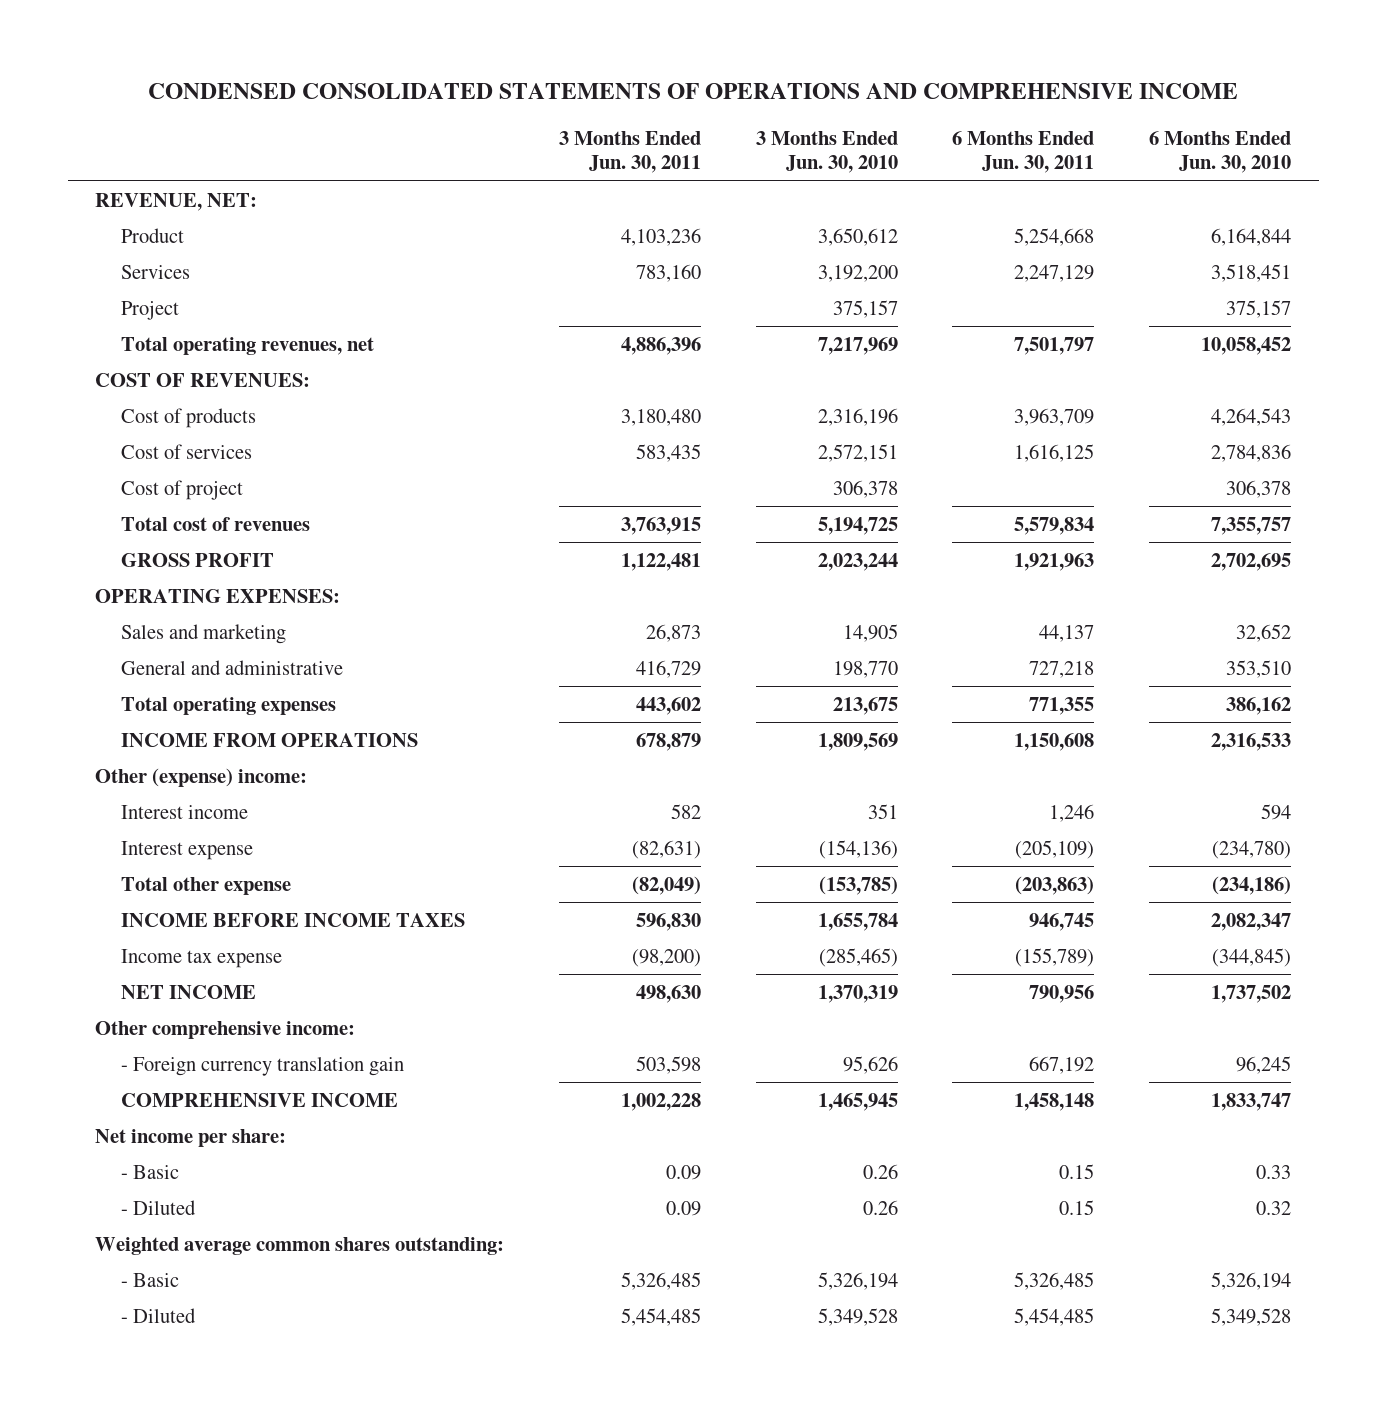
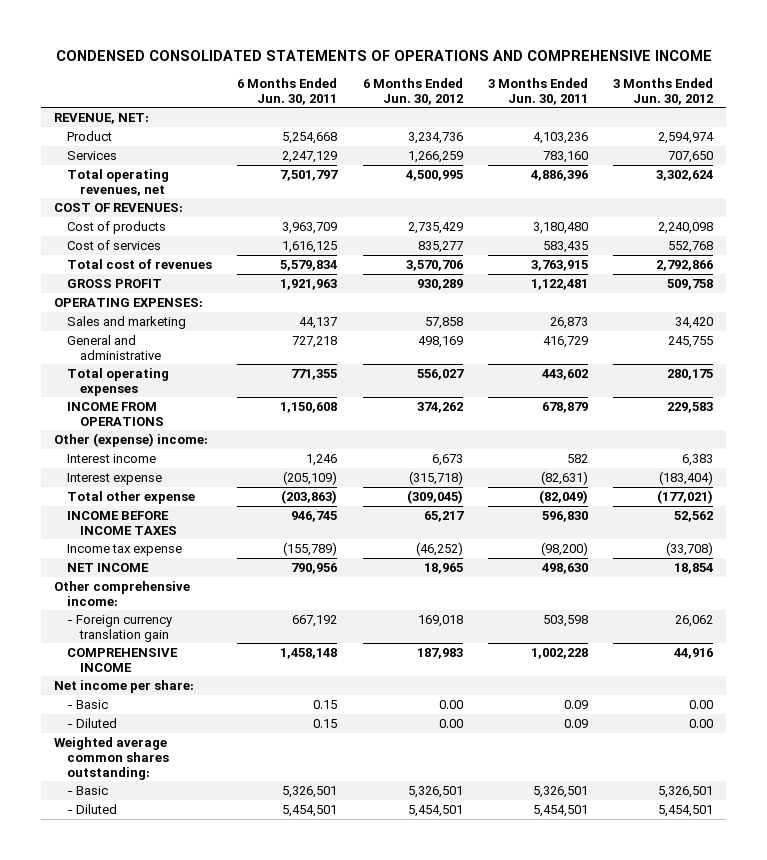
- | 3 Months Ended Jun. 30, 2011 | 3 Months Ended Jun. 30, 2010 | 6 Months Ended Jun. 30, 2011 | 6 Months Ended Jun. 30, 2010
+ | 6 Months Ended Jun. 30, 2011 | 6 Months Ended Jun. 30, 2012 | 3 Months Ended Jun. 30, 2011 | 3 Months Ended Jun. 30, 2012
- Project | | 375,157 | | 375,157
- Cost of project | | 306,378 | | 306,378
- - Basic | 5,326,485 | 5,326,194 | 5,326,485 | 5,326,194
- - Diluted | 5,454,485 | 5,349,528 | 5,454,485 | 5,349,528
+ - Basic | 5,326,501 | 5,326,501 | 5,326,501 | 5,326,501
+ - Diluted | 5,454,501 | 5,454,501 | 5,454,501 | 5,454,501

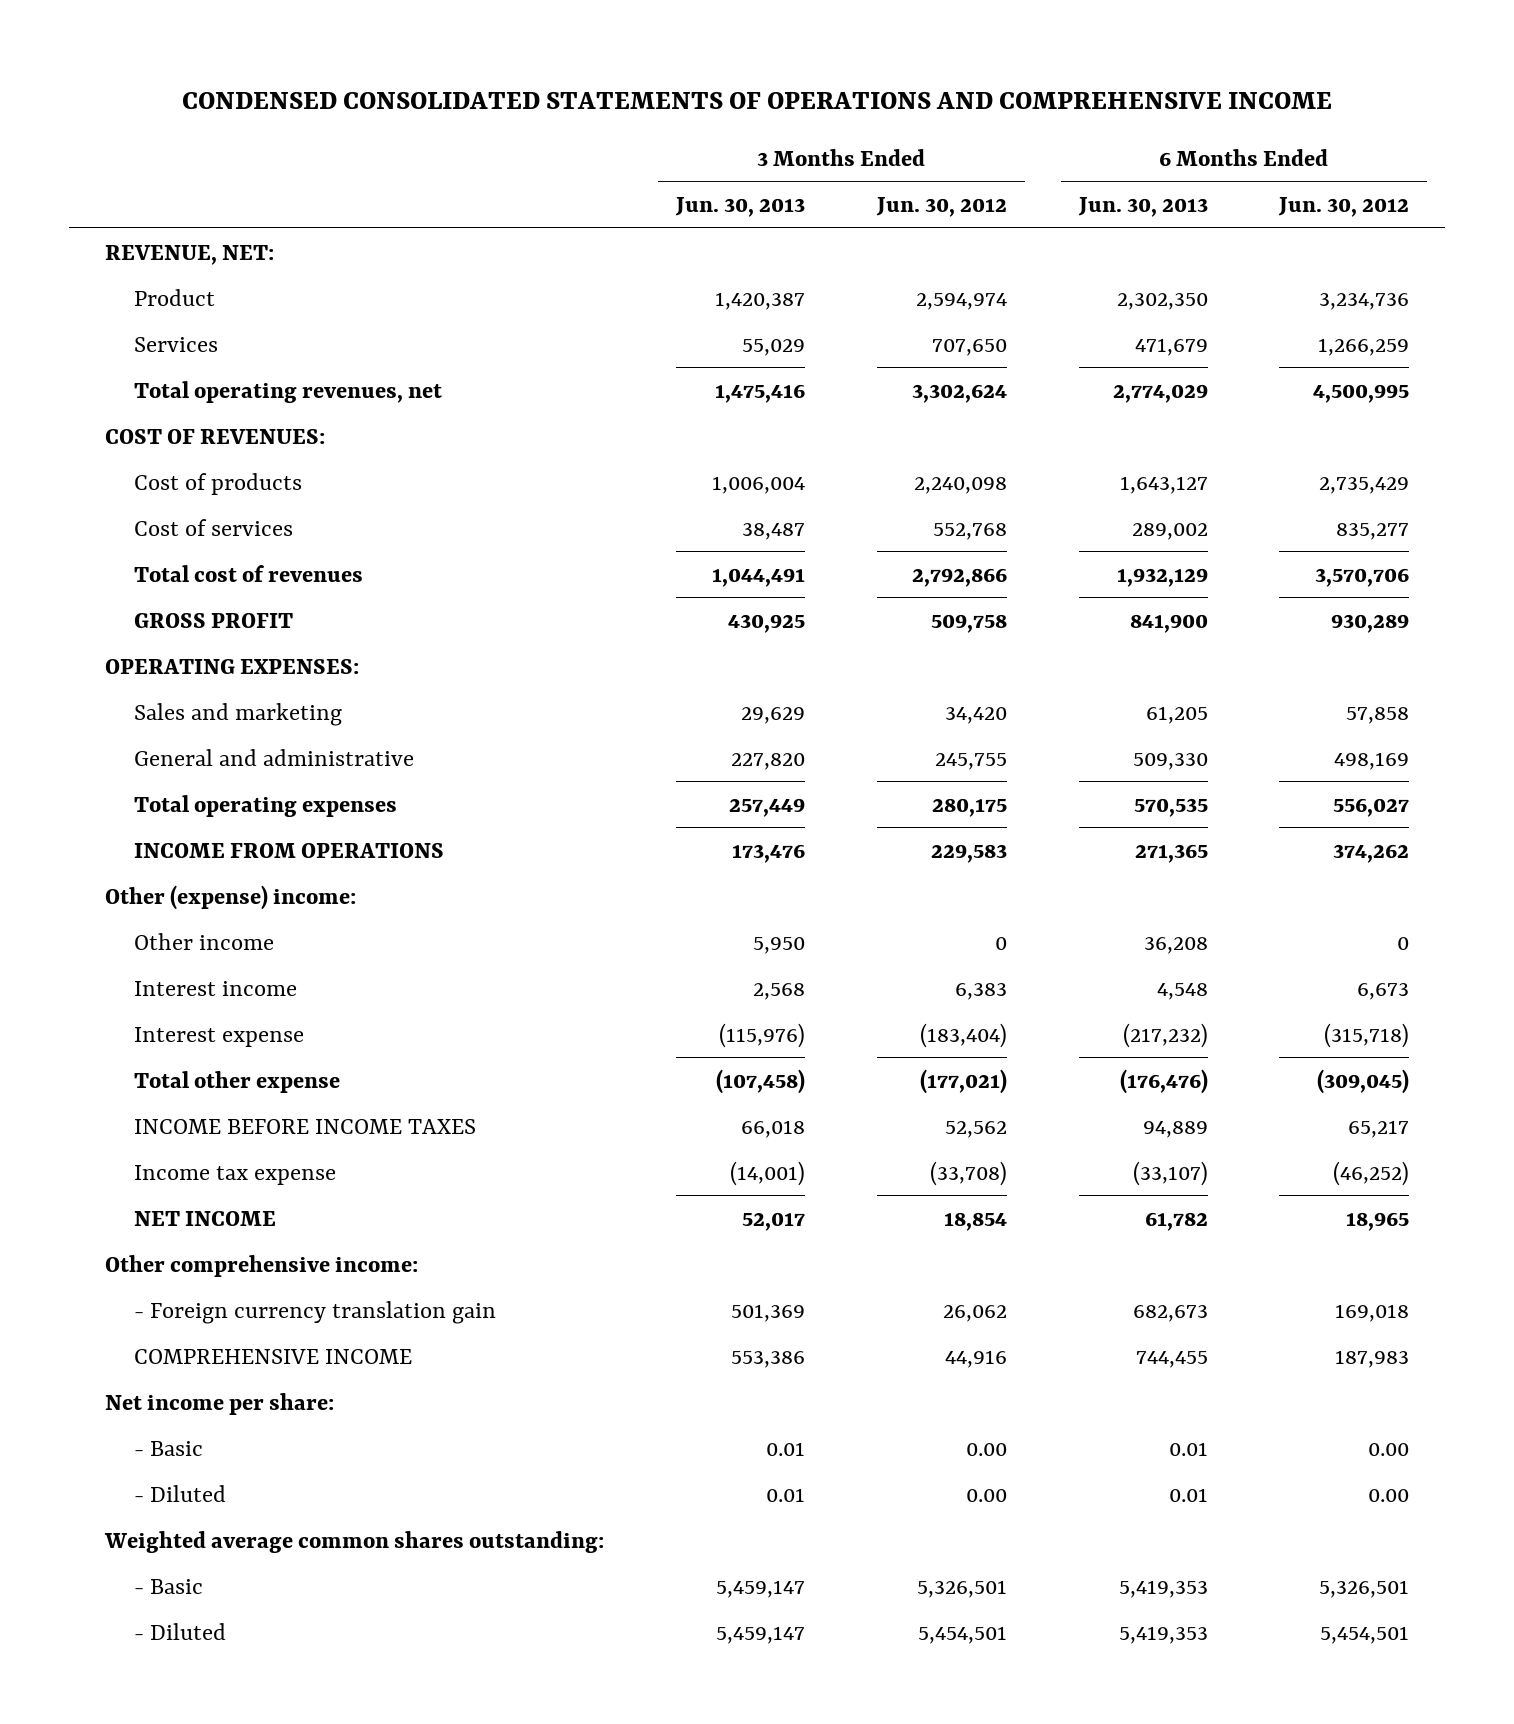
- | 6 Months Ended Jun. 30, 2011 | 6 Months Ended Jun. 30, 2012 | 3 Months Ended Jun. 30, 2011 | 3 Months Ended Jun. 30, 2012
+ | 3 Months Ended Jun. 30, 2013 | 3 Months Ended Jun. 30, 2012 | 6 Months Ended Jun. 30, 2013 | 6 Months Ended Jun. 30, 2012
+ Other income | 5,950 | 0 | 36,208 | 0

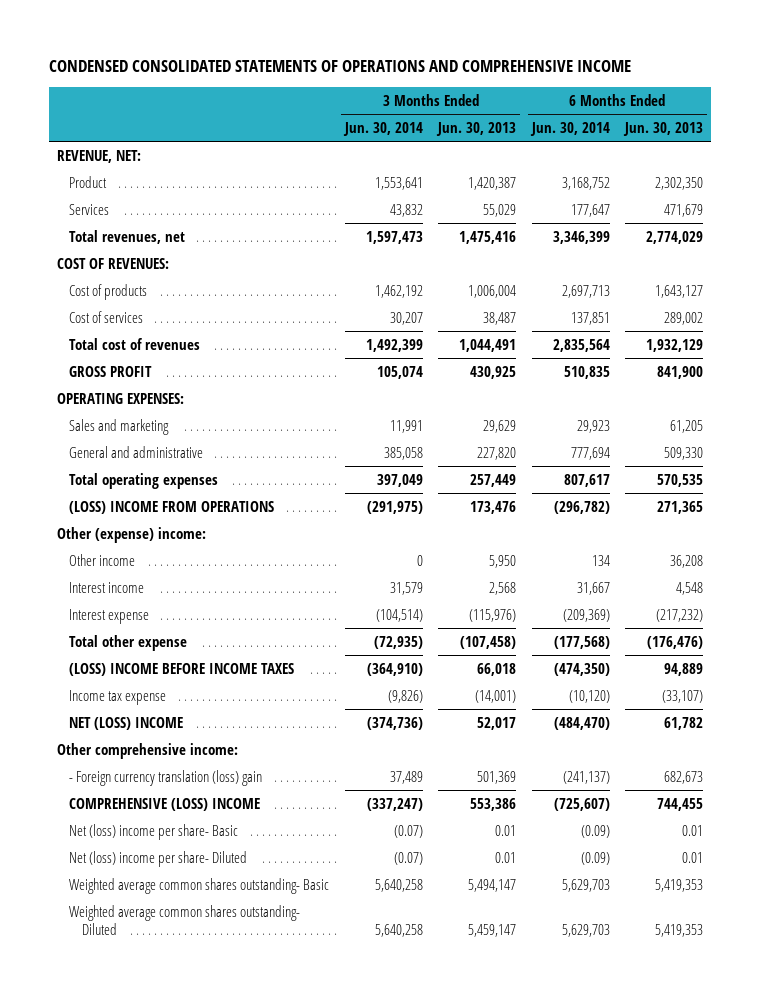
- | 3 Months Ended Jun. 30, 2013 | 3 Months Ended Jun. 30, 2012 | 6 Months Ended Jun. 30, 2013 | 6 Months Ended Jun. 30, 2012
+ | 3 Months Ended Jun. 30, 2014 | 3 Months Ended Jun. 30, 2013 | 6 Months Ended Jun. 30, 2014 | 6 Months Ended Jun. 30, 2013
- Total operating revenues, net | 1,475,416 | 3,302,624 | 2,774,029 | 4,500,995
+ Total revenues, net | 1,597,473 | 1,475,416 | 3,346,399 | 2,774,029
- INCOME FROM OPERATIONS | 173,476 | 229,583 | 271,365 | 374,262
+ (LOSS) INCOME FROM OPERATIONS | (291,975) | 173,476 | (296,782) | 271,365
- INCOME BEFORE INCOME TAXES | 66,018 | 52,562 | 94,889 | 65,217
+ (LOSS) INCOME BEFORE INCOME TAXES | (364,910) | 66,018 | (474,350) | 94,889
- NET INCOME | 52,017 | 18,854 | 61,782 | 18,965
+ NET (LOSS) INCOME | (374,736) | 52,017 | (484,470) | 61,782
- - Foreign currency translation gain | 501,369 | 26,062 | 682,673 | 169,018
- COMPREHENSIVE INCOME | 553,386 | 44,916 | 744,455 | 187,983
- Net income per share:
- - Basic | 0.01 | 0.00 | 0.01 | 0.00
- - Diluted | 0.01 | 0.00 | 0.01 | 0.00
- Weighted average common shares outstanding:
- - Basic | 5,459,147 | 5,326,501 | 5,419,353 | 5,326,501
- - Diluted | 5,459,147 | 5,454,501 | 5,419,353 | 5,454,501
+ - Foreign currency translation (loss) gain | 37,489 | 501,369 | (241,137) | 682,673
+ COMPREHENSIVE (LOSS) INCOME | (337,247) | 553,386 | (725,607) | 744,455
+ Net (loss) income per share- Basic | (0.07) | 0.01 | (0.09) | 0.01
+ Net (loss) income per share- Diluted | (0.07) | 0.01 | (0.09) | 0.01
+ Weighted average common shares outstanding- Basic | 5,640,258 | 5,494,147 | 5,629,703 | 5,419,353
+ Weighted average common shares outstanding- Diluted | 5,640,258 | 5,459,147 | 5,629,703 | 5,419,353

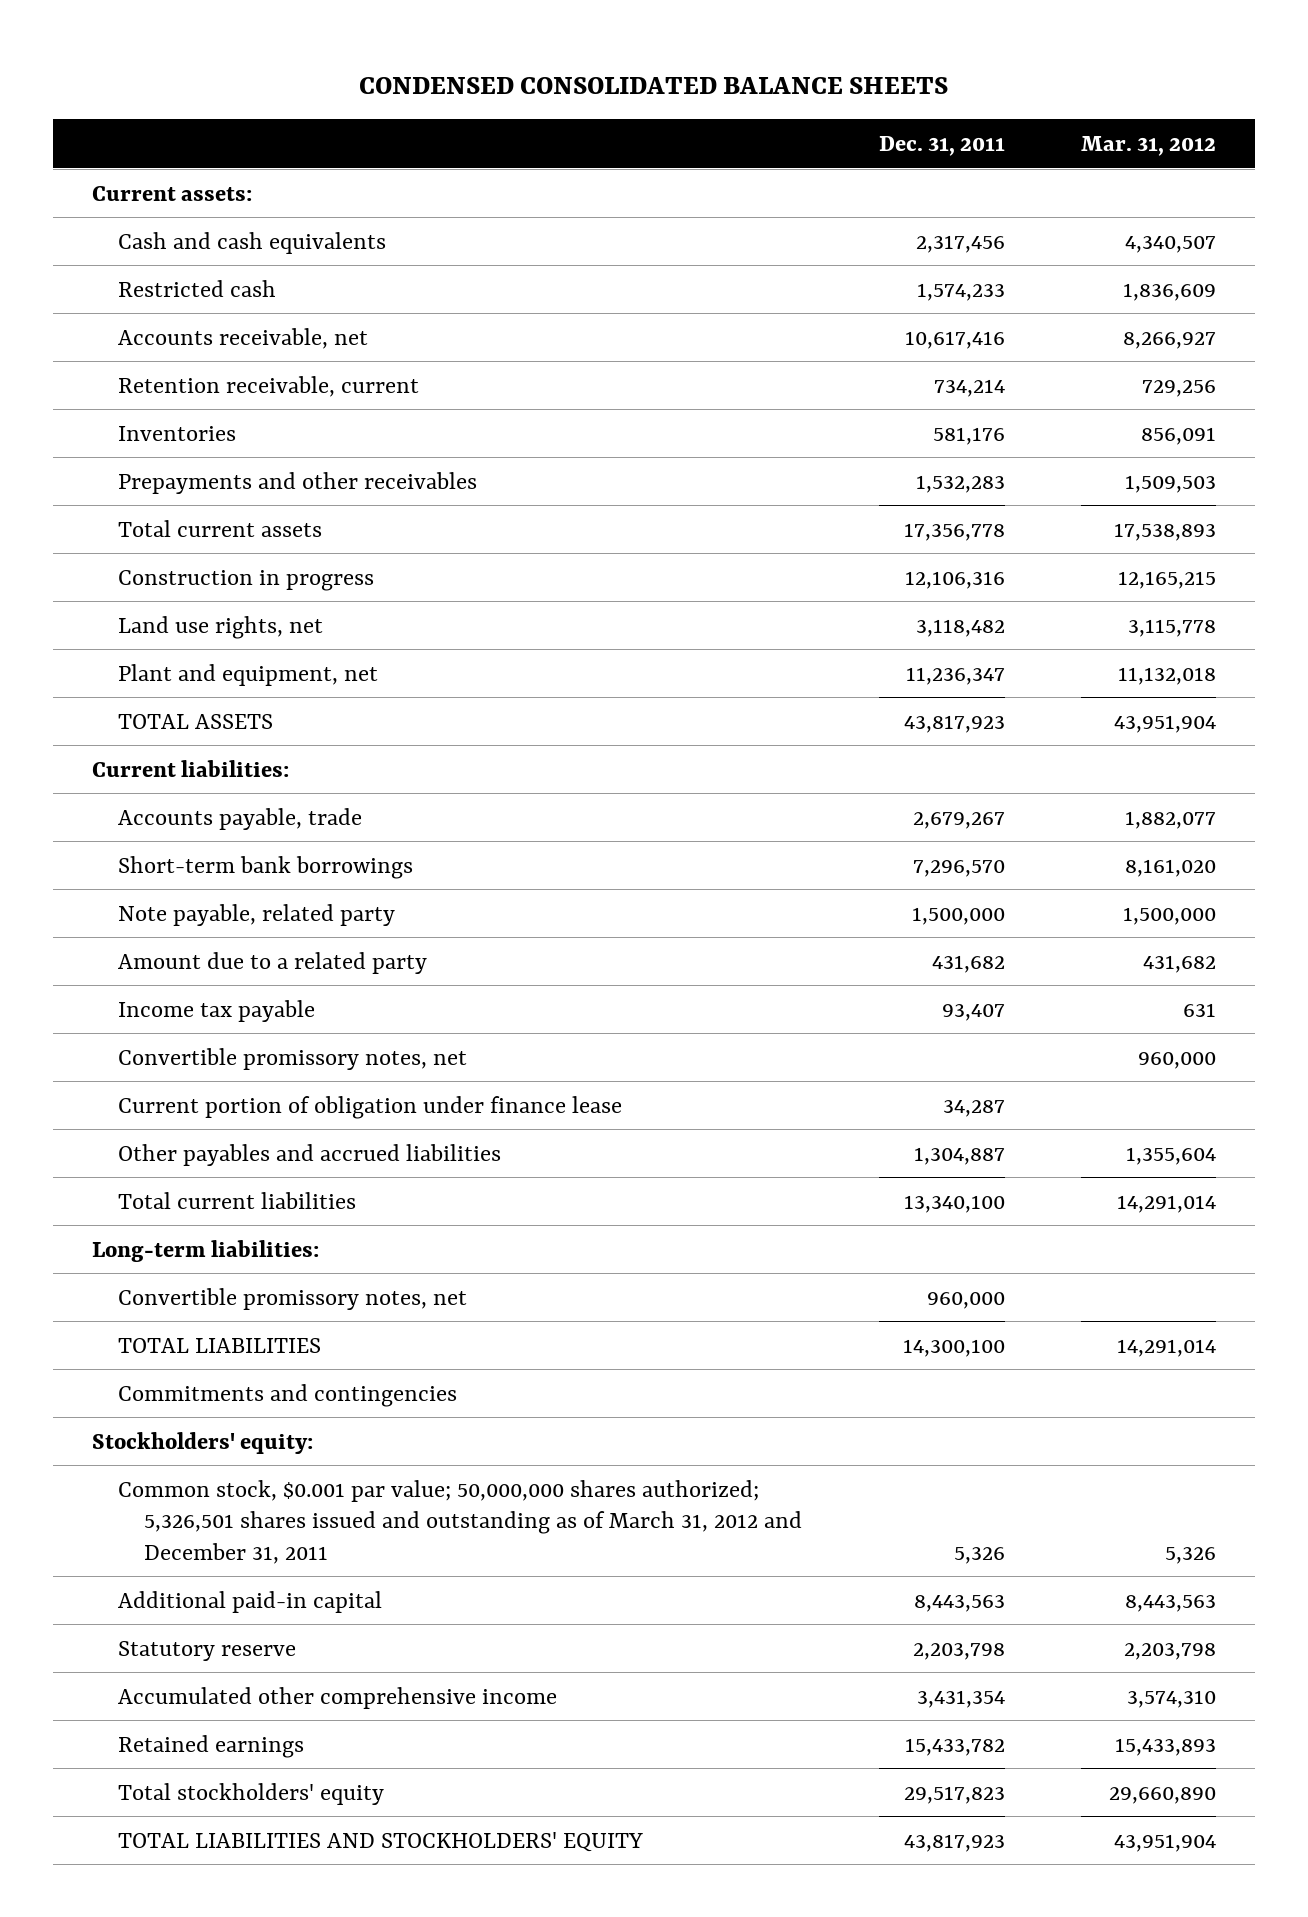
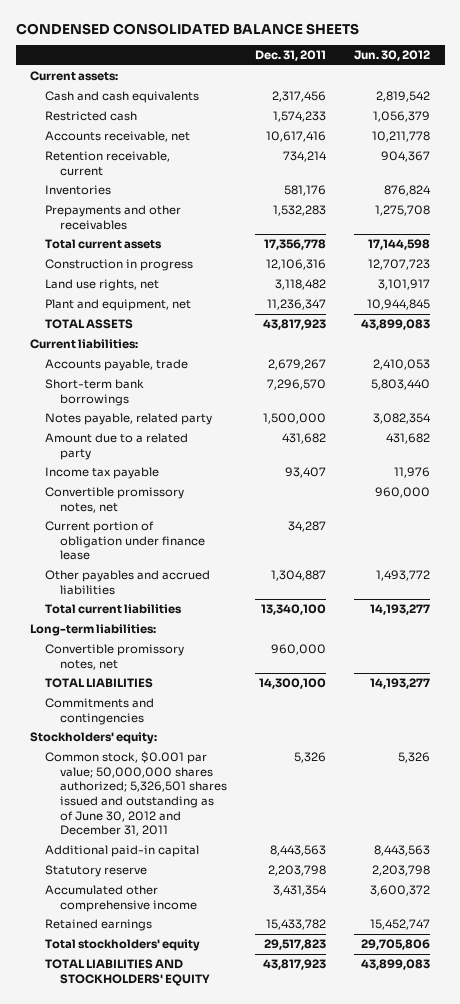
- | Dec. 31, 2011 | Mar. 31, 2012
+ | Dec. 31, 2011 | Jun. 30, 2012
- Note payable, related party | 1,500,000 | 1,500,000
+ Notes payable, related party | 1,500,000 | 3,082,354
- Common stock, $0.001 par value; 50,000,000 shares authorized; 5,326,501 shares issued and outstanding as of March 31, 2012 and December 31, 2011 | 5,326 | 5,326
+ Common stock, $0.001 par value; 50,000,000 shares authorized; 5,326,501 shares issued and outstanding as of June 30, 2012 and December 31, 2011 | 5,326 | 5,326

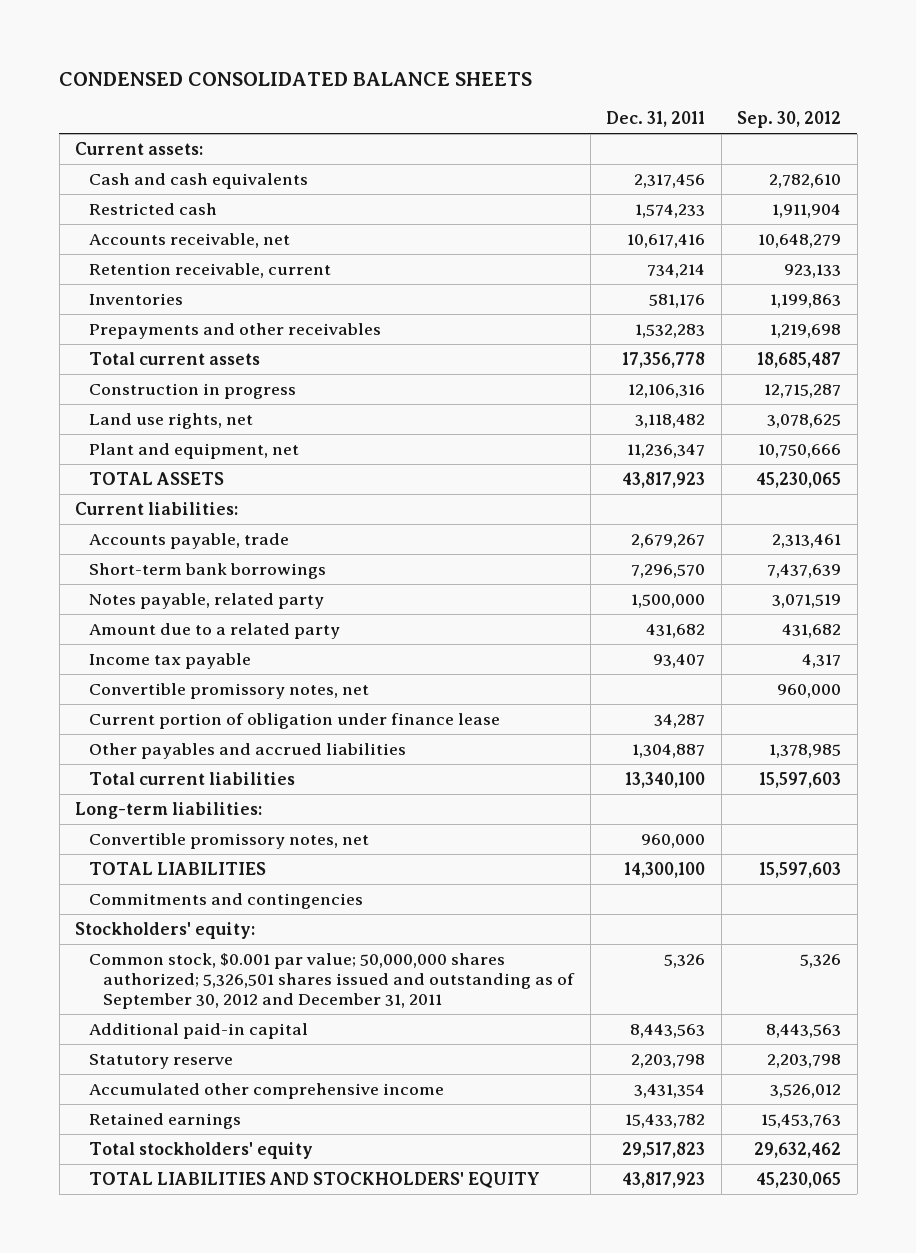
- | Dec. 31, 2011 | Jun. 30, 2012
+ | Dec. 31, 2011 | Sep. 30, 2012
- Common stock, $0.001 par value; 50,000,000 shares authorized; 5,326,501 shares issued and outstanding as of June 30, 2012 and December 31, 2011 | 5,326 | 5,326
+ Common stock, $0.001 par value; 50,000,000 shares authorized; 5,326,501 shares issued and outstanding as of September 30, 2012 and December 31, 2011 | 5,326 | 5,326

